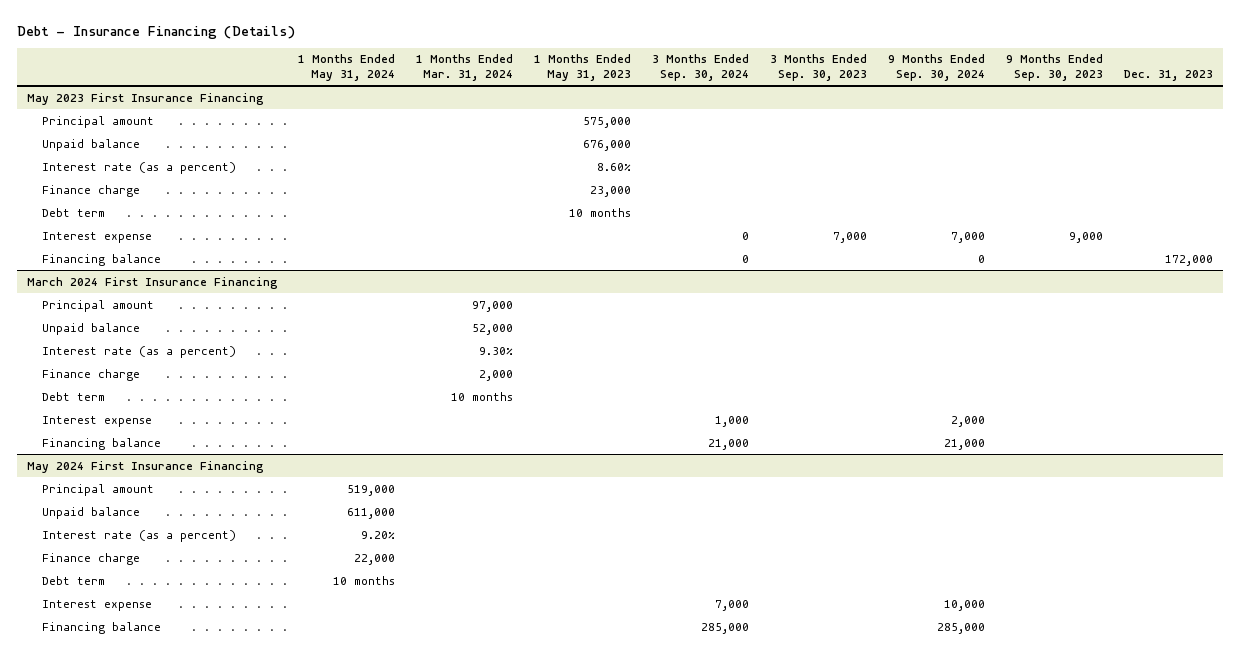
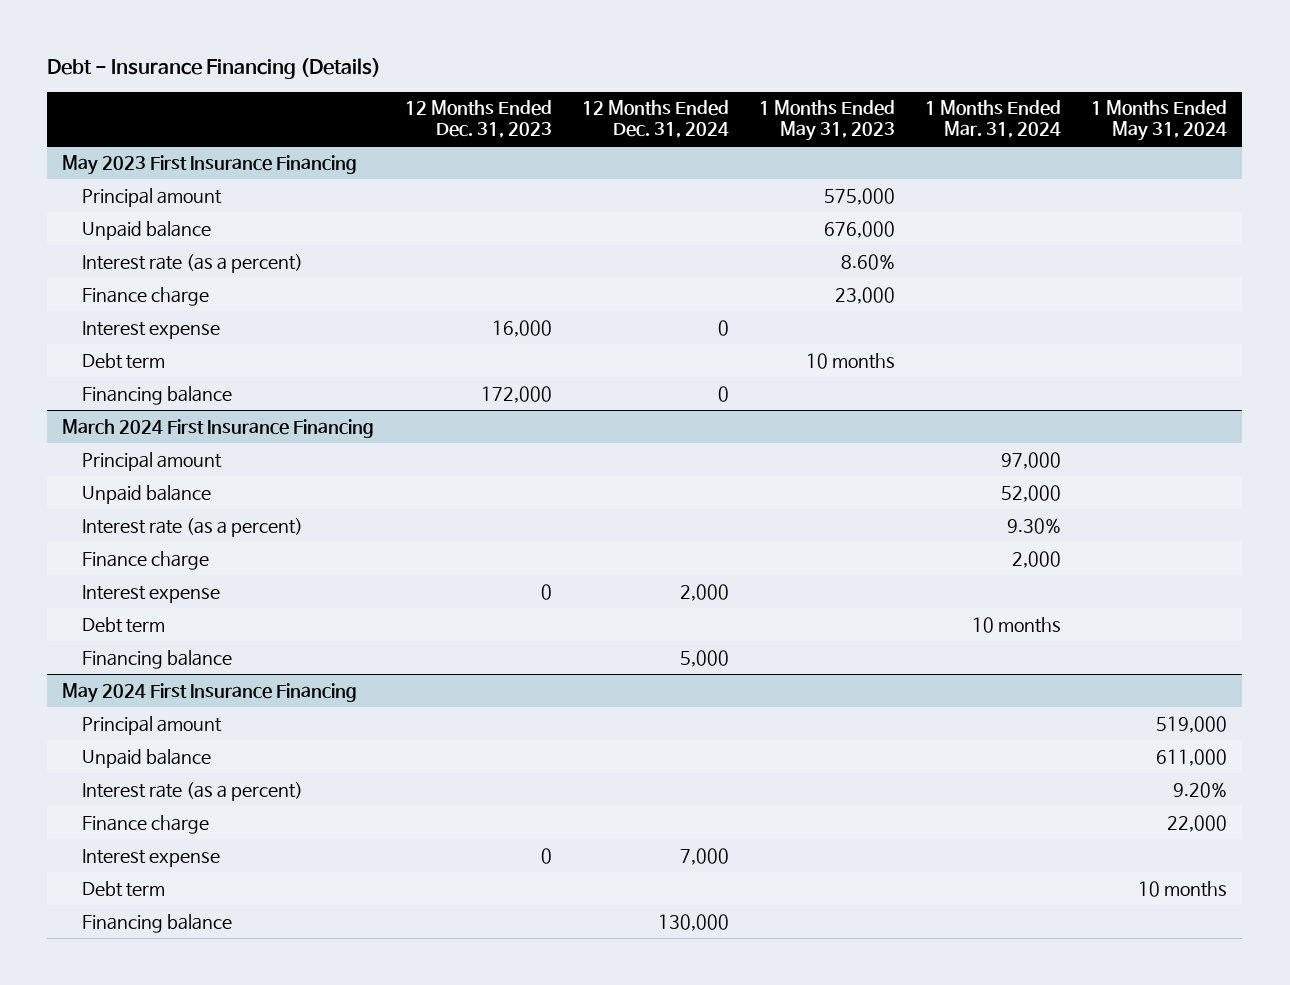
- | 1 Months Ended May 31, 2024 | 1 Months Ended Mar. 31, 2024 | 1 Months Ended May 31, 2023 | 3 Months Ended Sep. 30, 2024 | 3 Months Ended Sep. 30, 2023 | 9 Months Ended Sep. 30, 2024 | 9 Months Ended Sep. 30, 2023 | Dec. 31, 2023
+ | 12 Months Ended Dec. 31, 2023 | 12 Months Ended Dec. 31, 2024 | 1 Months Ended May 31, 2023 | 1 Months Ended Mar. 31, 2024 | 1 Months Ended May 31, 2024
@ May 2023 First Insurance Financing
moved down: Debt term | | | 10 months | |
@ March 2024 First Insurance Financing
moved down: Debt term | | | | 10 months |
@ May 2024 First Insurance Financing
moved down: Debt term | | | | | 10 months

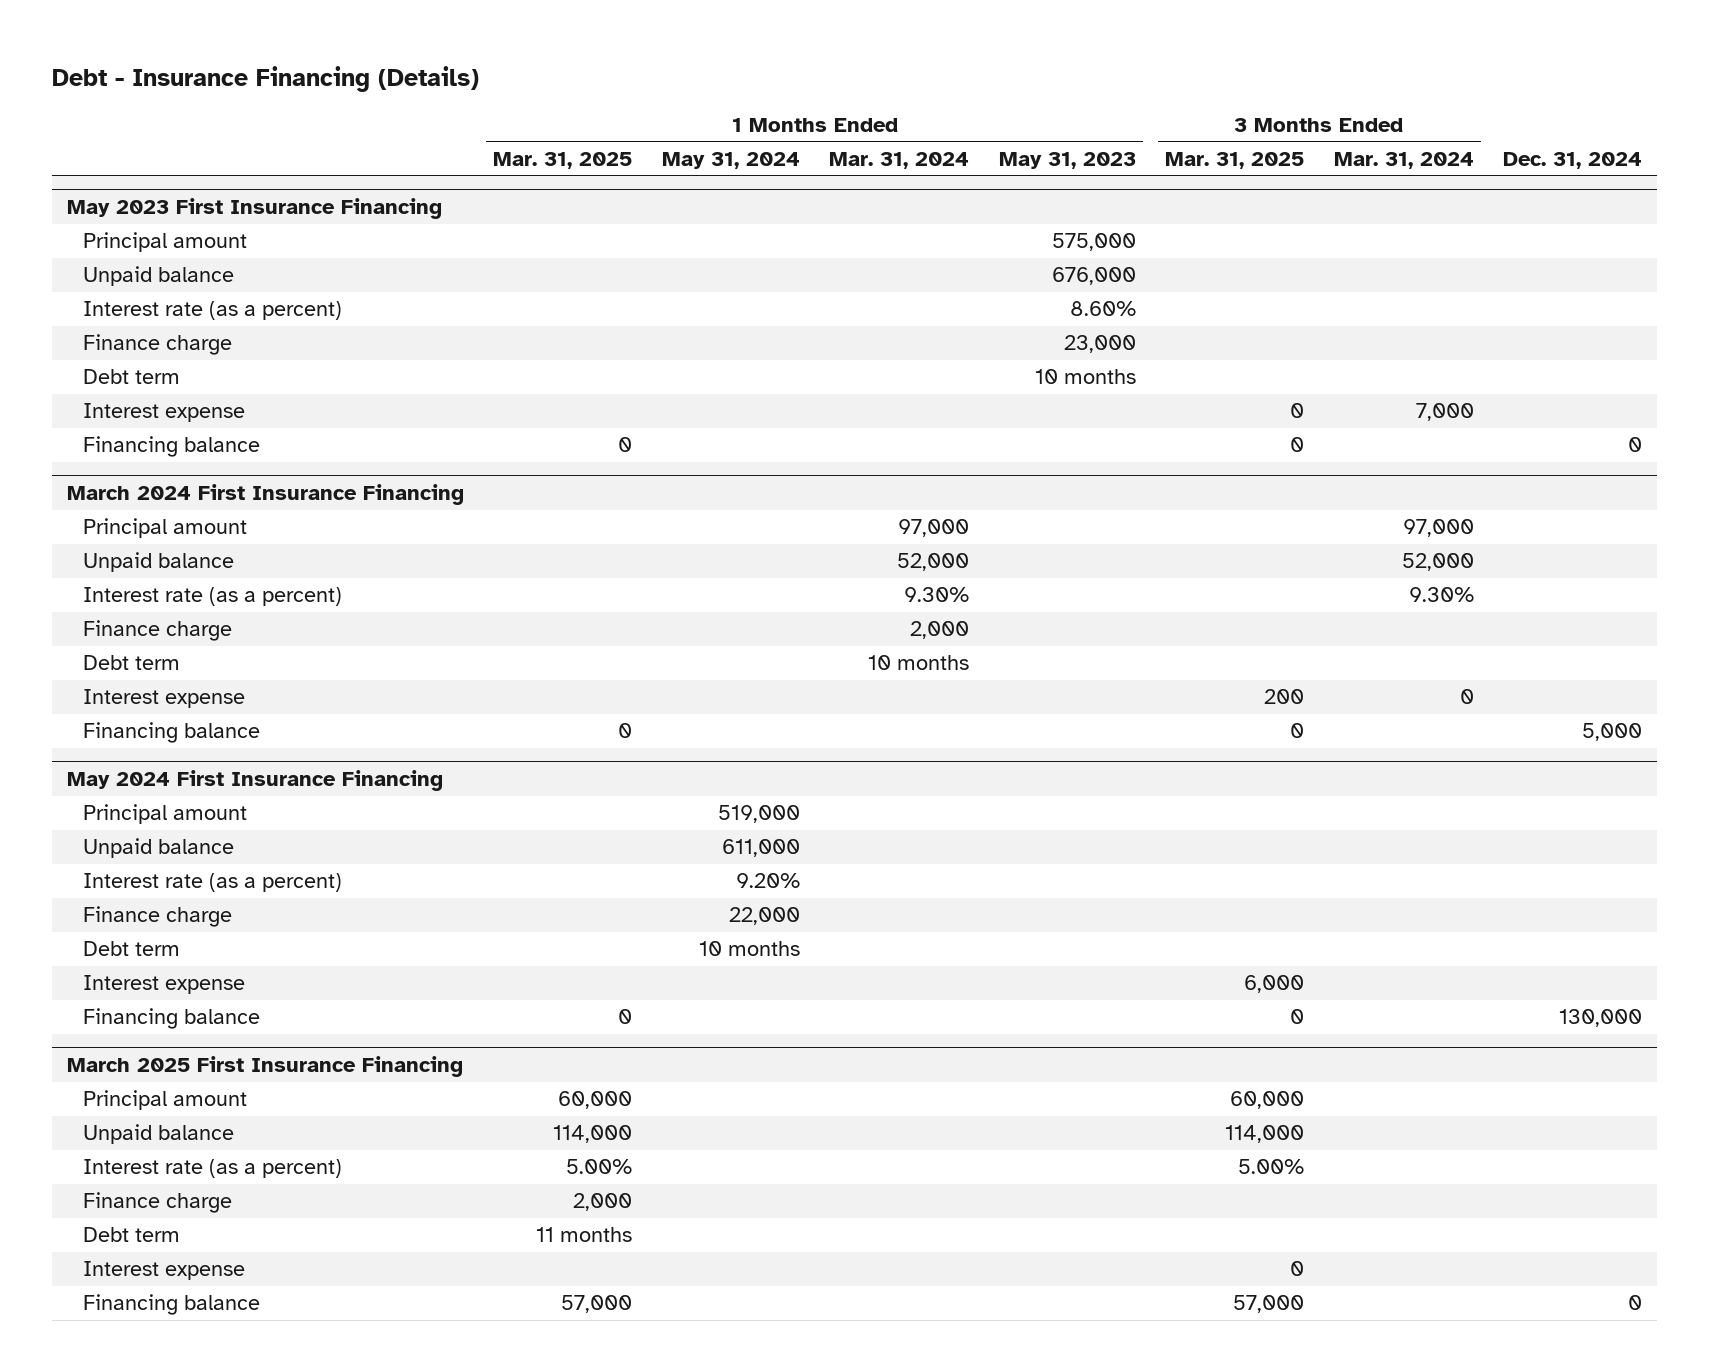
- | 12 Months Ended Dec. 31, 2023 | 12 Months Ended Dec. 31, 2024 | 1 Months Ended May 31, 2023 | 1 Months Ended Mar. 31, 2024 | 1 Months Ended May 31, 2024
+ | 1 Months Ended Mar. 31, 2025 | 1 Months Ended May 31, 2024 | 1 Months Ended Mar. 31, 2024 | 1 Months Ended May 31, 2023 | 3 Months Ended Mar. 31, 2025 | 3 Months Ended Mar. 31, 2024 | Dec. 31, 2024
@ May 2023 First Insurance Financing
moved down: Interest expense | | | | | 0 | 7,000 |
@ March 2024 First Insurance Financing
moved down: Interest expense | | | | | 200 | 0 |
@ May 2024 First Insurance Financing
moved down: Interest expense | | | | | 6,000 | |
+ March 2025 First Insurance Financing
+ Principal amount | 60,000 | | | | 60,000 | |
+ Unpaid balance | 114,000 | | | | 114,000 | |
+ Interest rate (as a percent) | 5.00% | | | | 5.00% | |
+ Finance charge | 2,000 | | | | | |
+ Debt term | 11 months | | | | | |
+ Interest expense | | | | | 0 | |
+ Financing balance | 57,000 | | | | 57,000 | | 0

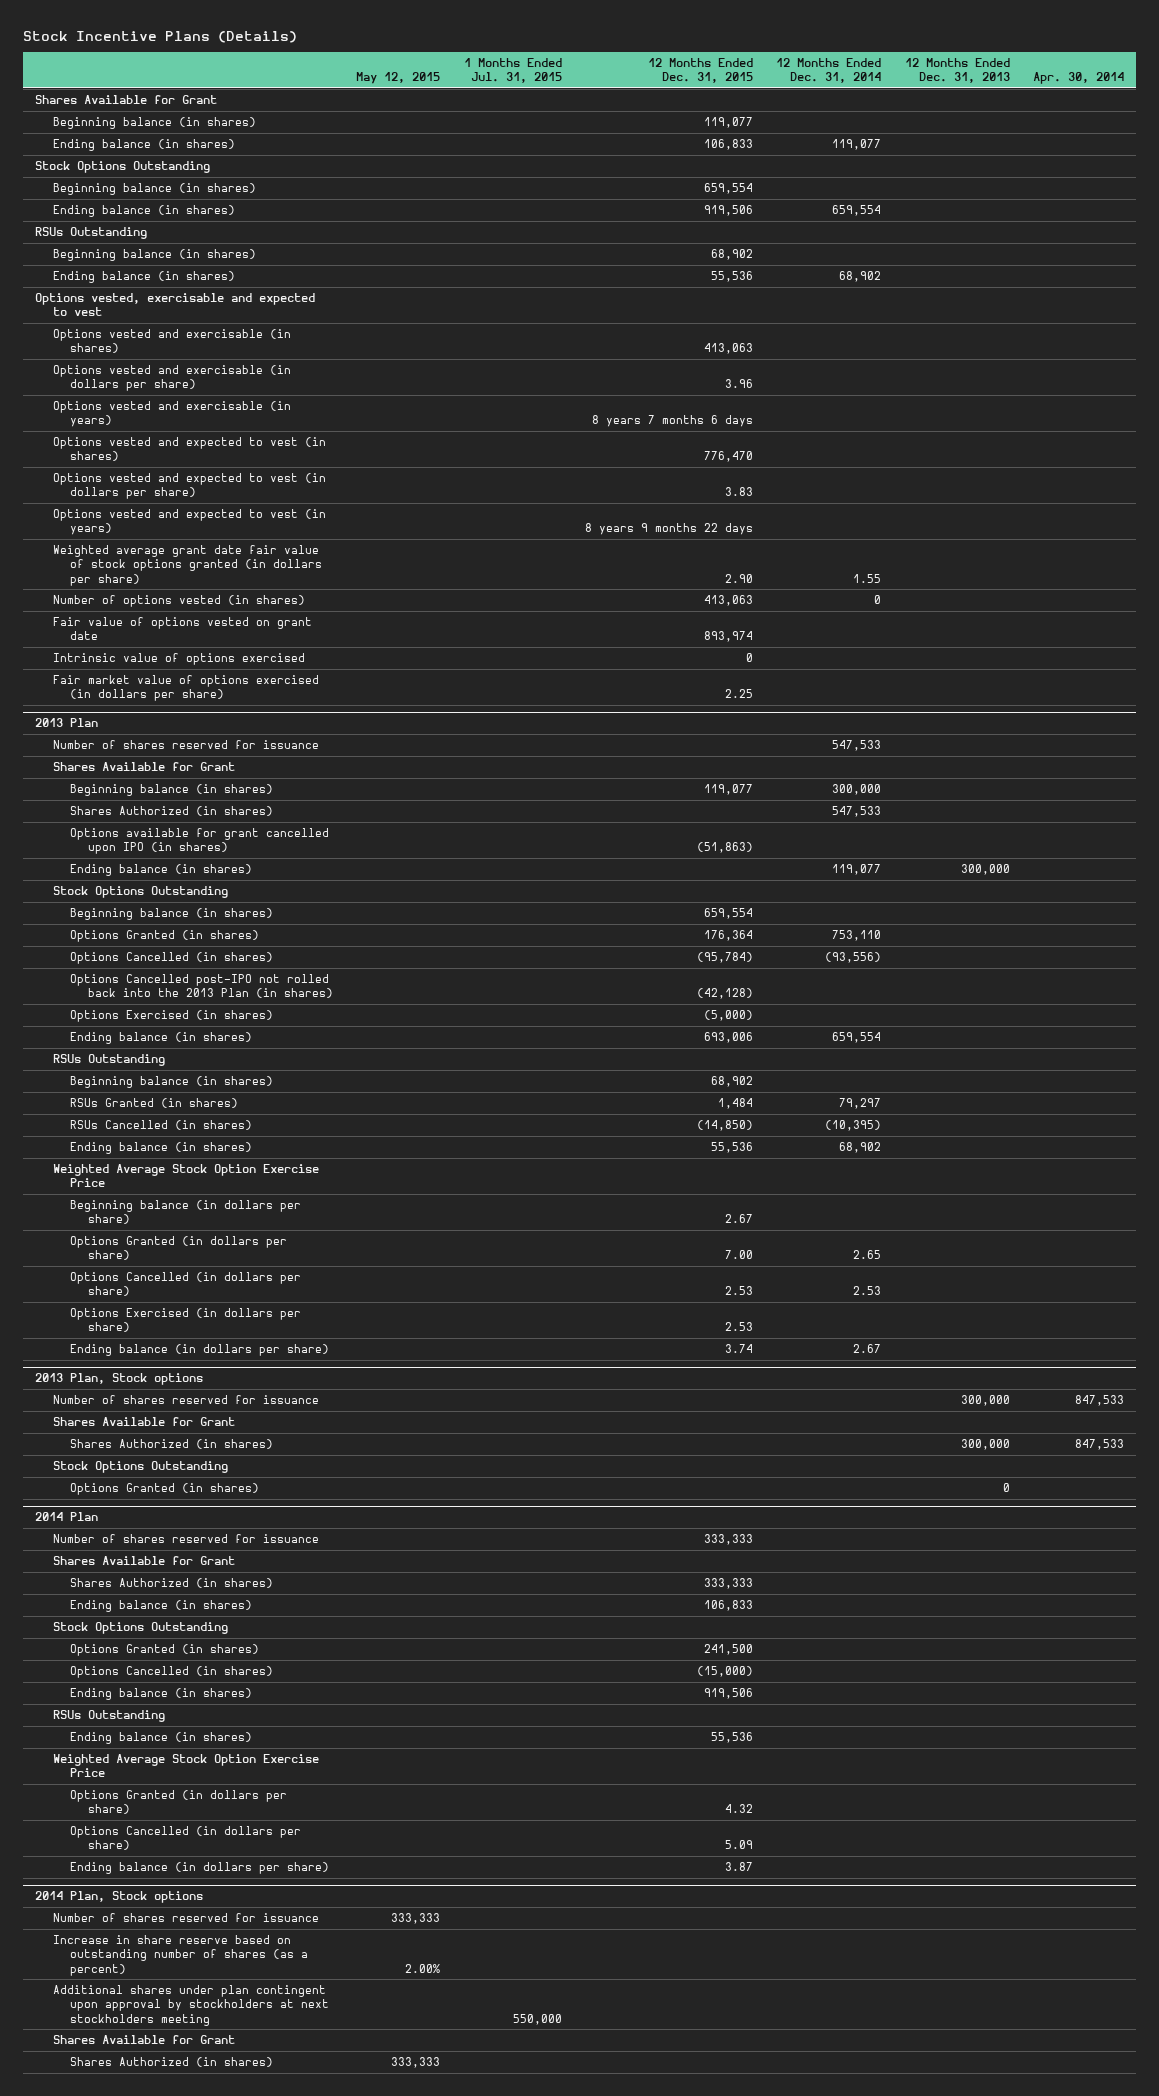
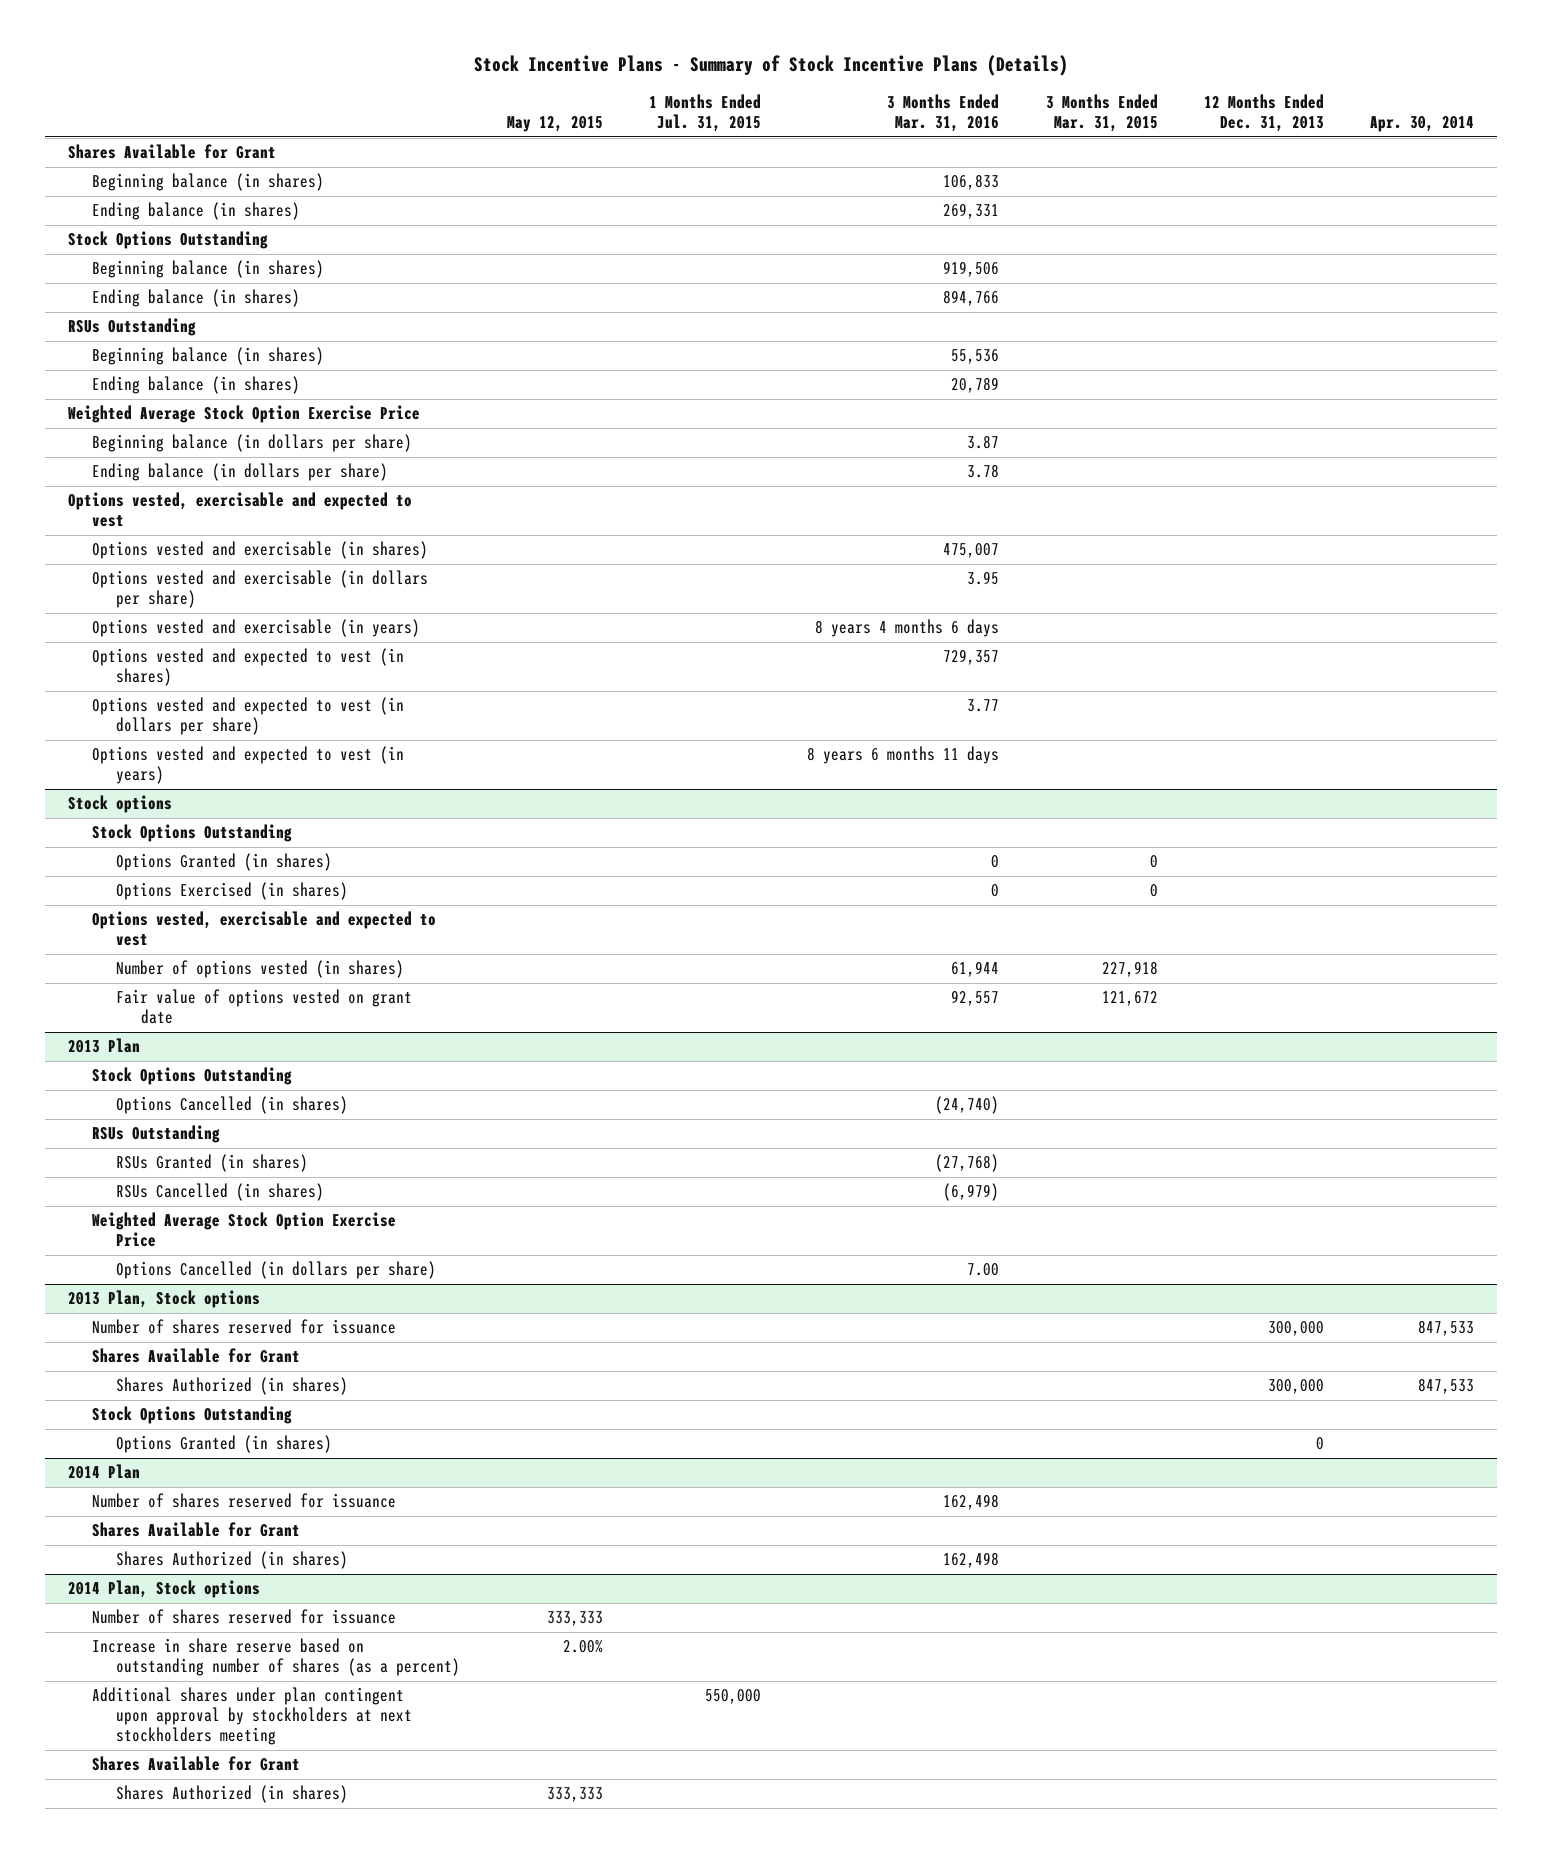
- Stock Incentive Plans (Details)
+ Stock Incentive Plans - Summary of Stock Incentive Plans (Details)
- | May 12, 2015 | 1 Months Ended Jul. 31, 2015 | 12 Months Ended Dec. 31, 2015 | 12 Months Ended Dec. 31, 2014 | 12 Months Ended Dec. 31, 2013 | Apr. 30, 2014
+ | May 12, 2015 | 1 Months Ended Jul. 31, 2015 | 3 Months Ended Mar. 31, 2016 | 3 Months Ended Mar. 31, 2015 | 12 Months Ended Dec. 31, 2013 | Apr. 30, 2014
+ Weighted Average Stock Option Exercise Price
+ Beginning balance (in dollars per share) | | | 3.87 | | |
+ Ending balance (in dollars per share) | | | 3.78 | | |
- Weighted average grant date fair value of stock options granted (in dollars per share) | | | 2.90 | 1.55 | |
- Number of options vested (in shares) | | | 413,063 | 0 | |
- Fair value of options vested on grant date | | | 893,974 | | |
- Intrinsic value of options exercised | | | 0 | | |
- Fair market value of options exercised (in dollars per share) | | | 2.25 | | |
+ Stock options
+ Stock Options Outstanding
+ Options Granted (in shares) | | | 0 | 0 | |
+ Options Exercised (in shares) | | | 0 | 0 | |
+ Options vested, exercisable and expected to vest
+ Number of options vested (in shares) | | | 61,944 | 227,918 | |
+ Fair value of options vested on grant date | | | 92,557 | 121,672 | |
@ 2013 Plan
- Number of shares reserved for issuance | | | | 547,533 | |
- Shares Available for Grant
- Beginning balance (in shares) | | | 119,077 | 300,000 | |
- Shares Authorized (in shares) | | | | 547,533 | |
- Options available for grant cancelled upon IPO (in shares) | | | (51,863) | | |
- Ending balance (in shares) | | | | 119,077 | 300,000 |
- Beginning balance (in shares) | | | 659,554 | | |
- Options Granted (in shares) | | | 176,364 | 753,110 | |
- Options Cancelled post-IPO not rolled back into the 2013 Plan (in shares) | | | (42,128) | | |
- Options Exercised (in shares) | | | (5,000) | | |
- Ending balance (in shares) | | | 693,006 | 659,554 | |
- Beginning balance (in shares) | | | 68,902 | | |
- Ending balance (in shares) | | | 55,536 | 68,902 | |
- Beginning balance (in dollars per share) | | | 2.67 | | |
- Options Granted (in dollars per share) | | | 7.00 | 2.65 | |
- Options Exercised (in dollars per share) | | | 2.53 | | |
- Ending balance (in dollars per share) | | | 3.74 | 2.67 | |
@ 2014 Plan
- Ending balance (in shares) | | | 106,833 | | |
- Stock Options Outstanding
- Options Granted (in shares) | | | 241,500 | | |
- Options Cancelled (in shares) | | | (15,000) | | |
- Ending balance (in shares) | | | 919,506 | | |
- RSUs Outstanding
- Ending balance (in shares) | | | 55,536 | | |
- Weighted Average Stock Option Exercise Price
- Options Granted (in dollars per share) | | | 4.32 | | |
- Options Cancelled (in dollars per share) | | | 5.09 | | |
- Ending balance (in dollars per share) | | | 3.87 | | |

